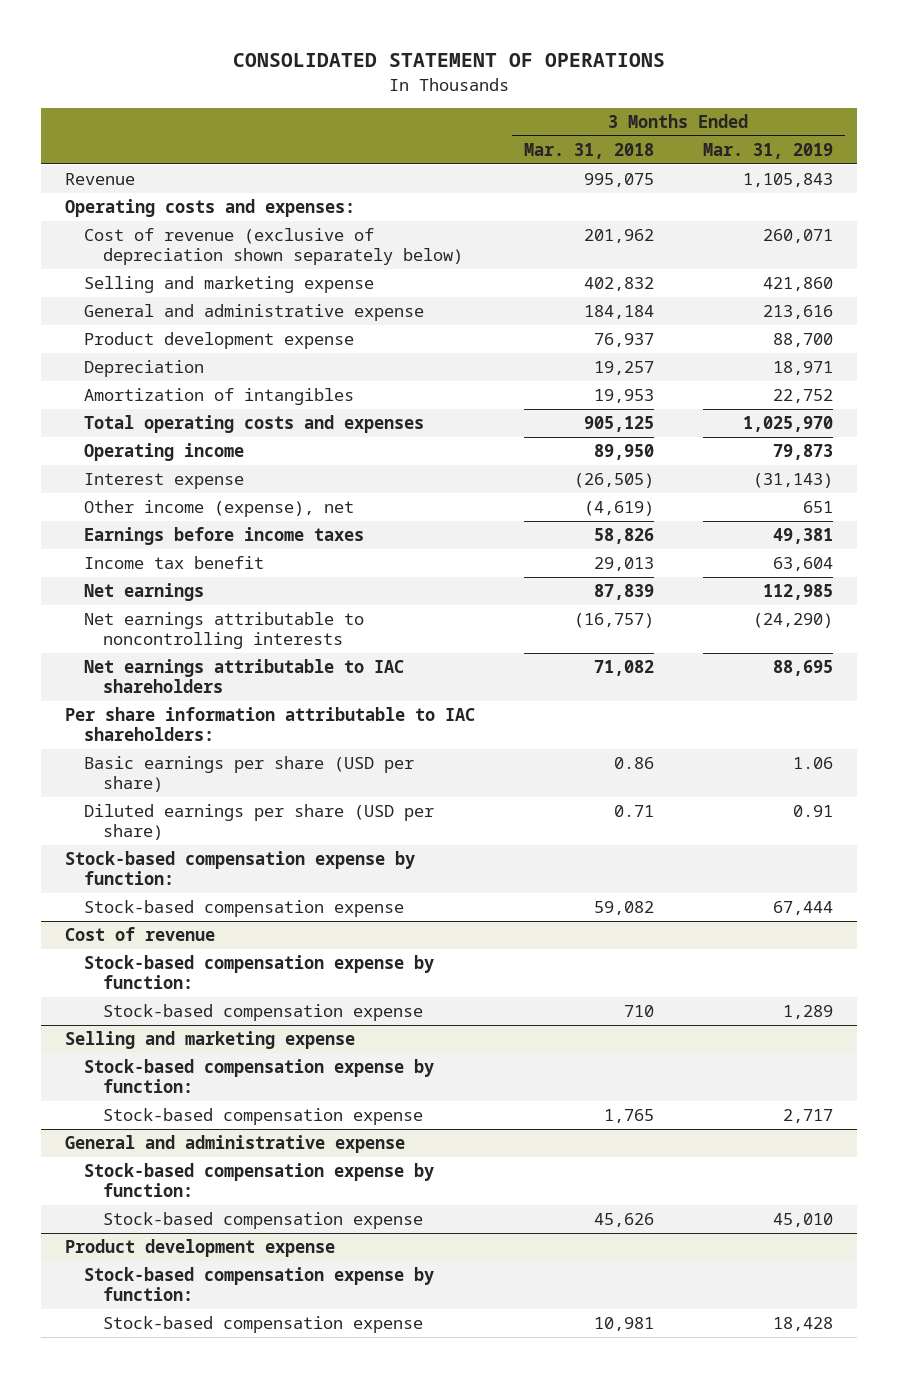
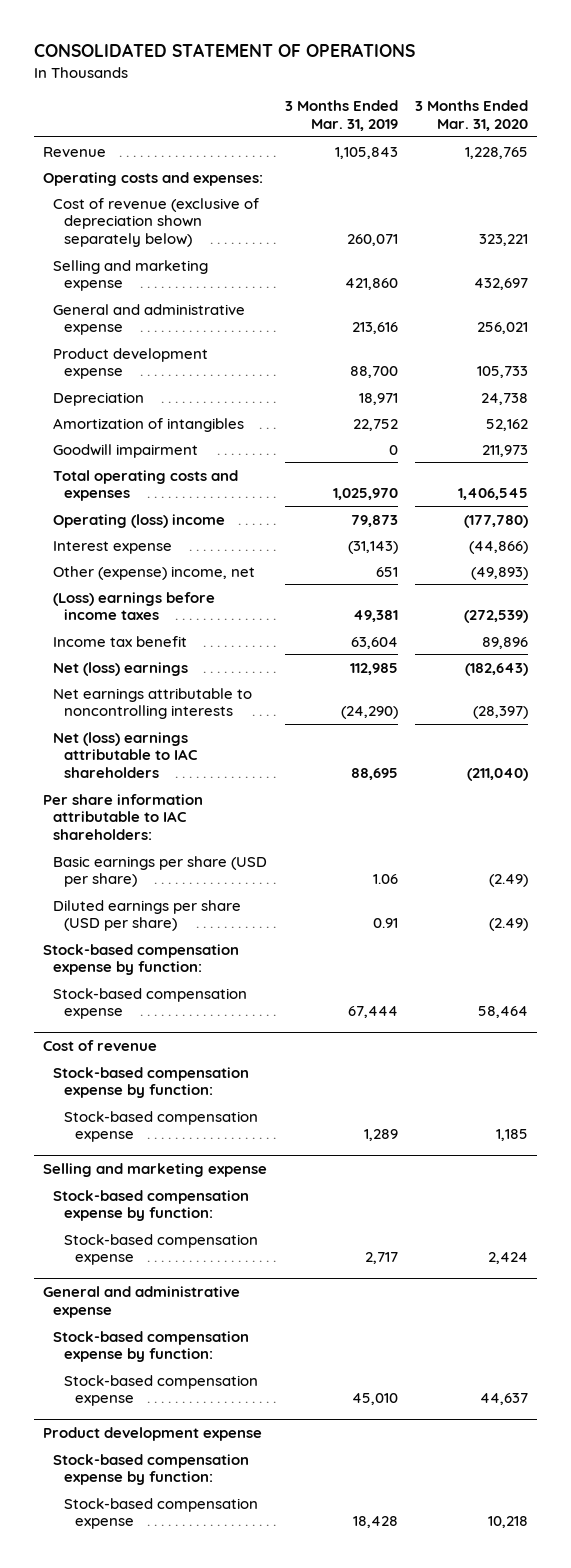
- | 3 Months Ended Mar. 31, 2018 | 3 Months Ended Mar. 31, 2019
+ | 3 Months Ended Mar. 31, 2019 | 3 Months Ended Mar. 31, 2020
+ Goodwill impairment | 0 | 211,973
- Operating income | 89,950 | 79,873
+ Operating (loss) income | 79,873 | (177,780)
- Other income (expense), net | (4,619) | 651
- Earnings before income taxes | 58,826 | 49,381
+ Other (expense) income, net | 651 | (49,893)
+ (Loss) earnings before income taxes | 49,381 | (272,539)
- Net earnings | 87,839 | 112,985
+ Net (loss) earnings | 112,985 | (182,643)
- Net earnings attributable to IAC shareholders | 71,082 | 88,695
+ Net (loss) earnings attributable to IAC shareholders | 88,695 | (211,040)

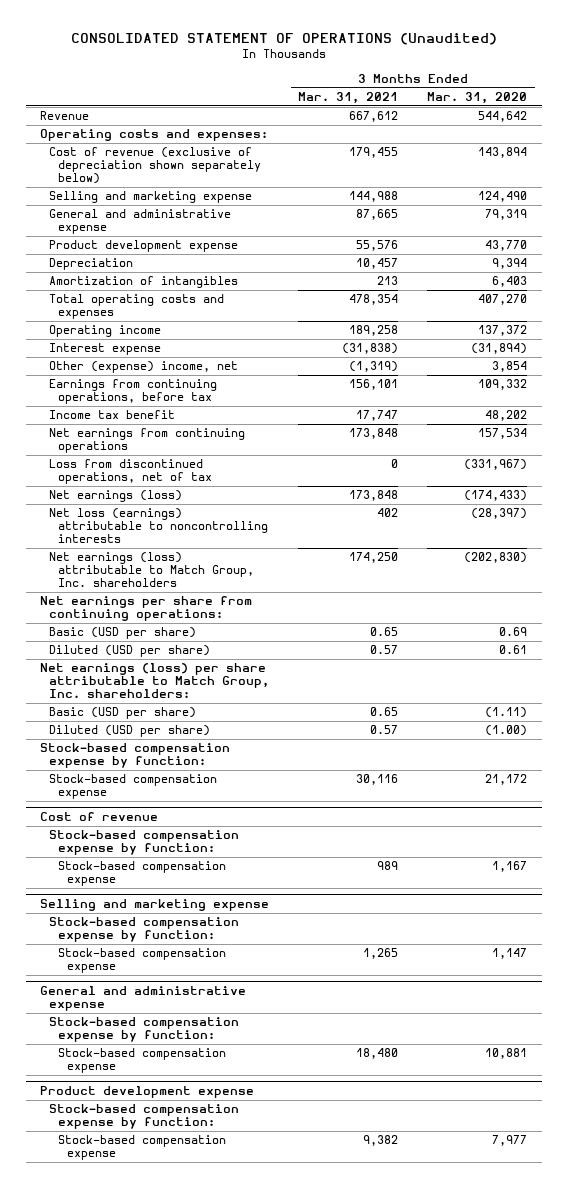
- CONSOLIDATED STATEMENT OF OPERATIONS
+ CONSOLIDATED STATEMENT OF OPERATIONS (Unaudited)
- | 3 Months Ended Mar. 31, 2019 | 3 Months Ended Mar. 31, 2020
+ | 3 Months Ended Mar. 31, 2021 | 3 Months Ended Mar. 31, 2020
- Revenue | 1,105,843 | 1,228,765
+ Revenue | 667,612 | 544,642
- Cost of revenue (exclusive of depreciation shown separately below) | 260,071 | 323,221
- Selling and marketing expense | 421,860 | 432,697
- General and administrative expense | 213,616 | 256,021
- Product development expense | 88,700 | 105,733
- Depreciation | 18,971 | 24,738
- Amortization of intangibles | 22,752 | 52,162
- Goodwill impairment | 0 | 211,973
- Total operating costs and expenses | 1,025,970 | 1,406,545
- Operating (loss) income | 79,873 | (177,780)
- Interest expense | (31,143) | (44,866)
- Other (expense) income, net | 651 | (49,893)
- (Loss) earnings before income taxes | 49,381 | (272,539)
- Income tax benefit | 63,604 | 89,896
- Net (loss) earnings | 112,985 | (182,643)
- Net earnings attributable to noncontrolling interests | (24,290) | (28,397)
- Net (loss) earnings attributable to IAC shareholders | 88,695 | (211,040)
- Per share information attributable to IAC shareholders:
- Basic earnings per share (USD per share) | 1.06 | (2.49)
- Diluted earnings per share (USD per share) | 0.91 | (2.49)
+ Cost of revenue (exclusive of depreciation shown separately below) | 179,455 | 143,894
+ Selling and marketing expense | 144,988 | 124,490
+ General and administrative expense | 87,665 | 79,319
+ Product development expense | 55,576 | 43,770
+ Depreciation | 10,457 | 9,394
+ Amortization of intangibles | 213 | 6,403
+ Total operating costs and expenses | 478,354 | 407,270
+ Operating income | 189,258 | 137,372
+ Interest expense | (31,838) | (31,894)
+ Other (expense) income, net | (1,319) | 3,854
+ Earnings from continuing operations, before tax | 156,101 | 109,332
+ Income tax benefit | 17,747 | 48,202
+ Net earnings from continuing operations | 173,848 | 157,534
+ Loss from discontinued operations, net of tax | 0 | (331,967)
+ Net earnings (loss) | 173,848 | (174,433)
+ Net loss (earnings) attributable to noncontrolling interests | 402 | (28,397)
+ Net earnings (loss) attributable to Match Group, Inc. shareholders | 174,250 | (202,830)
+ Net earnings per share from continuing operations:
+ Basic (USD per share) | 0.65 | 0.69
+ Diluted (USD per share) | 0.57 | 0.61
+ Net earnings (loss) per share attributable to Match Group, Inc. shareholders:
+ Basic (USD per share) | 0.65 | (1.11)
+ Diluted (USD per share) | 0.57 | (1.00)
- Stock-based compensation expense | 67,444 | 58,464
+ Stock-based compensation expense | 30,116 | 21,172
@ Cost of revenue
- Stock-based compensation expense | 1,289 | 1,185
+ Stock-based compensation expense | 989 | 1,167
@ Selling and marketing expense
- Stock-based compensation expense | 2,717 | 2,424
+ Stock-based compensation expense | 1,265 | 1,147
@ General and administrative expense
- Stock-based compensation expense | 45,010 | 44,637
+ Stock-based compensation expense | 18,480 | 10,881
@ Product development expense
- Stock-based compensation expense | 18,428 | 10,218
+ Stock-based compensation expense | 9,382 | 7,977

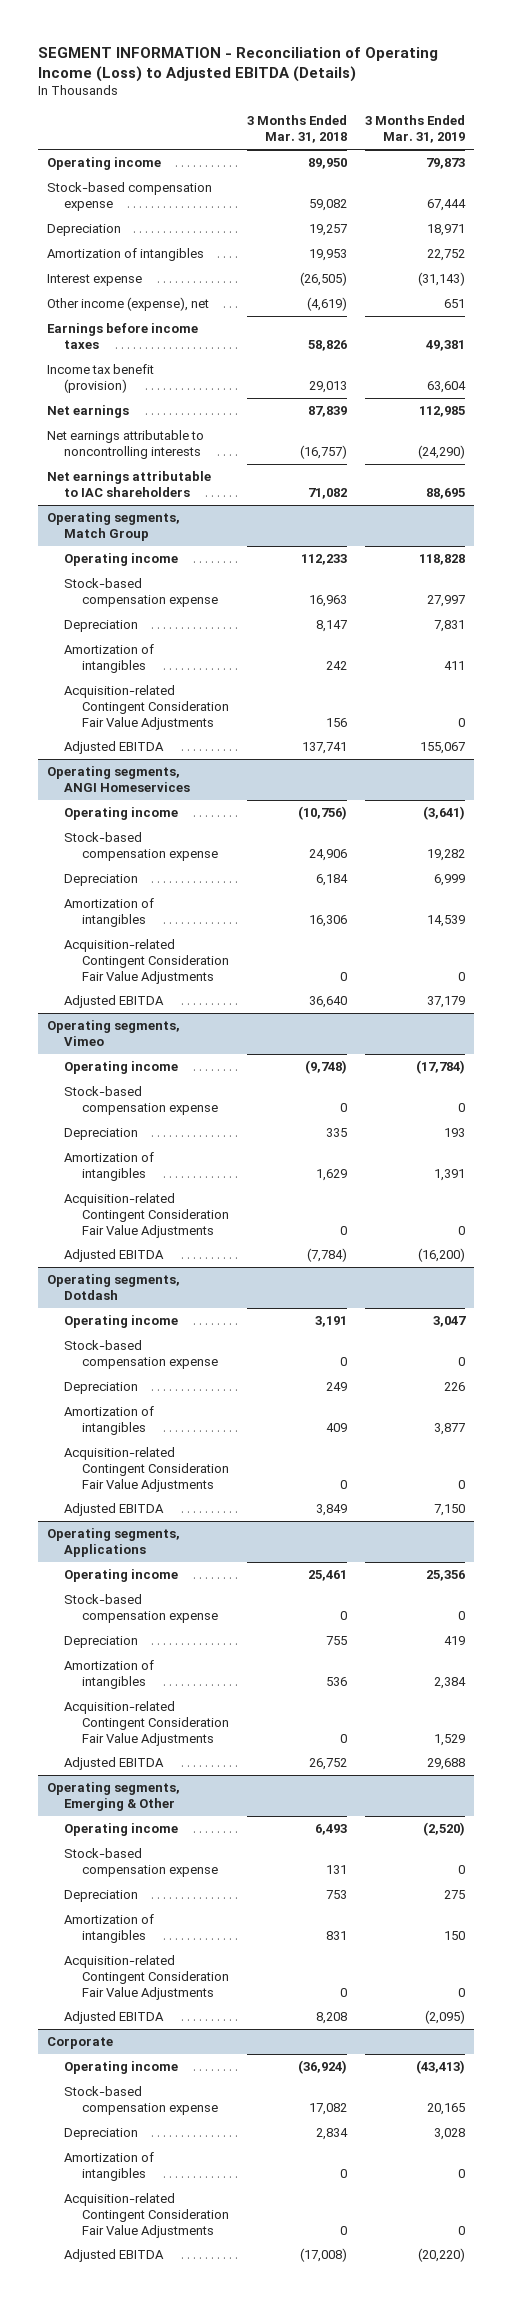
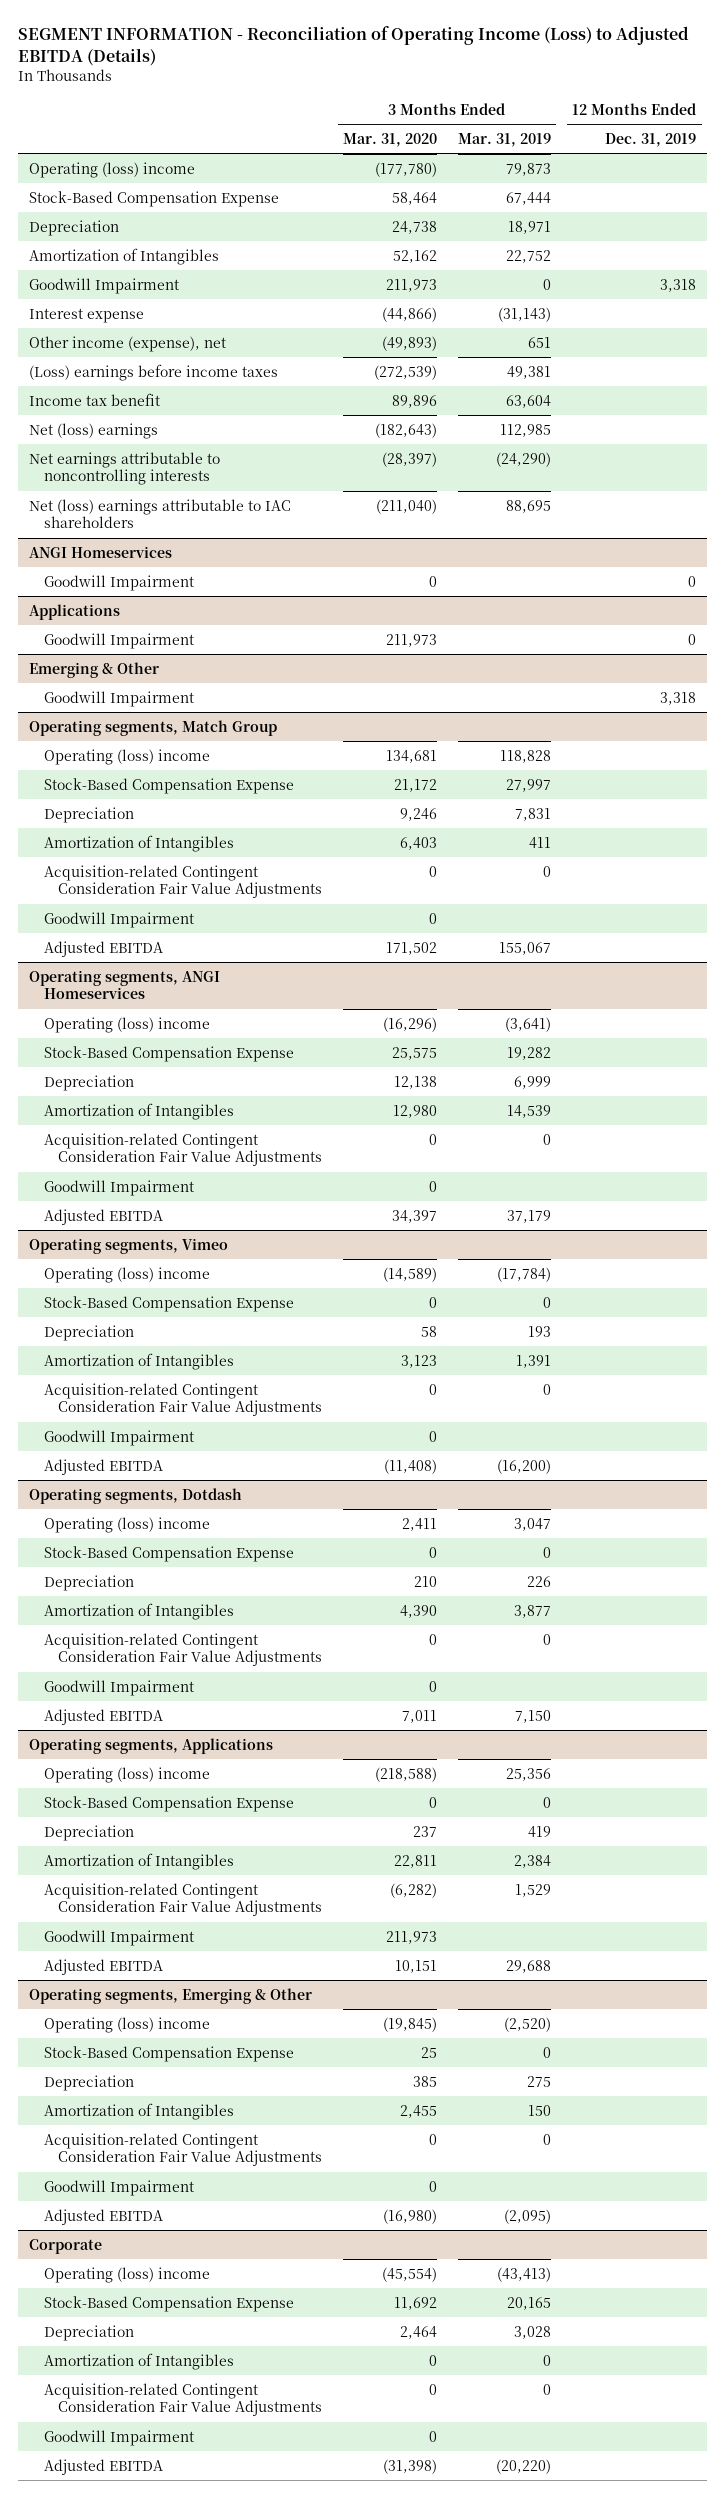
- | 3 Months Ended Mar. 31, 2018 | 3 Months Ended Mar. 31, 2019
+ | 3 Months Ended Mar. 31, 2020 | 3 Months Ended Mar. 31, 2019 | 12 Months Ended Dec. 31, 2019
- Operating income | 89,950 | 79,873
- Stock-based compensation expense | 59,082 | 67,444
+ Operating (loss) income | (177,780) | 79,873 |
+ Stock-Based Compensation Expense | 58,464 | 67,444 |
- Amortization of intangibles | 19,953 | 22,752
+ Amortization of Intangibles | 52,162 | 22,752 |
+ Goodwill Impairment | 211,973 | 0 | 3,318
- Earnings before income taxes | 58,826 | 49,381
- Income tax benefit (provision) | 29,013 | 63,604
- Net earnings | 87,839 | 112,985
+ (Loss) earnings before income taxes | (272,539) | 49,381 |
+ Income tax benefit | 89,896 | 63,604 |
+ Net (loss) earnings | (182,643) | 112,985 |
- Net earnings attributable to IAC shareholders | 71,082 | 88,695
+ Net (loss) earnings attributable to IAC shareholders | (211,040) | 88,695 |
+ ANGI Homeservices
+ Goodwill Impairment | 0 | | 0
+ Applications
+ Goodwill Impairment | 211,973 | | 0
+ Emerging & Other
+ Goodwill Impairment | | | 3,318
@ Operating segments, Match Group
- Operating income | 112,233 | 118,828
- Stock-based compensation expense | 16,963 | 27,997
+ Operating (loss) income | 134,681 | 118,828 |
+ Stock-Based Compensation Expense | 21,172 | 27,997 |
- Amortization of intangibles | 242 | 411
+ Amortization of Intangibles | 6,403 | 411 |
+ Goodwill Impairment | 0 | |
@ Operating segments, ANGI Homeservices
- Operating income | (10,756) | (3,641)
- Stock-based compensation expense | 24,906 | 19,282
+ Operating (loss) income | (16,296) | (3,641) |
+ Stock-Based Compensation Expense | 25,575 | 19,282 |
- Amortization of intangibles | 16,306 | 14,539
+ Amortization of Intangibles | 12,980 | 14,539 |
+ Goodwill Impairment | 0 | |
@ Operating segments, Vimeo
- Operating income | (9,748) | (17,784)
- Stock-based compensation expense | 0 | 0
+ Operating (loss) income | (14,589) | (17,784) |
+ Stock-Based Compensation Expense | 0 | 0 |
- Amortization of intangibles | 1,629 | 1,391
+ Amortization of Intangibles | 3,123 | 1,391 |
+ Goodwill Impairment | 0 | |
@ Operating segments, Dotdash
- Operating income | 3,191 | 3,047
- Stock-based compensation expense | 0 | 0
+ Operating (loss) income | 2,411 | 3,047 |
+ Stock-Based Compensation Expense | 0 | 0 |
- Amortization of intangibles | 409 | 3,877
+ Amortization of Intangibles | 4,390 | 3,877 |
+ Goodwill Impairment | 0 | |
@ Operating segments, Applications
- Operating income | 25,461 | 25,356
- Stock-based compensation expense | 0 | 0
+ Operating (loss) income | (218,588) | 25,356 |
+ Stock-Based Compensation Expense | 0 | 0 |
- Amortization of intangibles | 536 | 2,384
+ Amortization of Intangibles | 22,811 | 2,384 |
+ Goodwill Impairment | 211,973 | |
@ Operating segments, Emerging & Other
- Operating income | 6,493 | (2,520)
- Stock-based compensation expense | 131 | 0
+ Operating (loss) income | (19,845) | (2,520) |
+ Stock-Based Compensation Expense | 25 | 0 |
- Amortization of intangibles | 831 | 150
+ Amortization of Intangibles | 2,455 | 150 |
+ Goodwill Impairment | 0 | |
@ Corporate
- Operating income | (36,924) | (43,413)
- Stock-based compensation expense | 17,082 | 20,165
+ Operating (loss) income | (45,554) | (43,413) |
+ Stock-Based Compensation Expense | 11,692 | 20,165 |
- Amortization of intangibles | 0 | 0
+ Amortization of Intangibles | 0 | 0 |
+ Goodwill Impairment | 0 | |

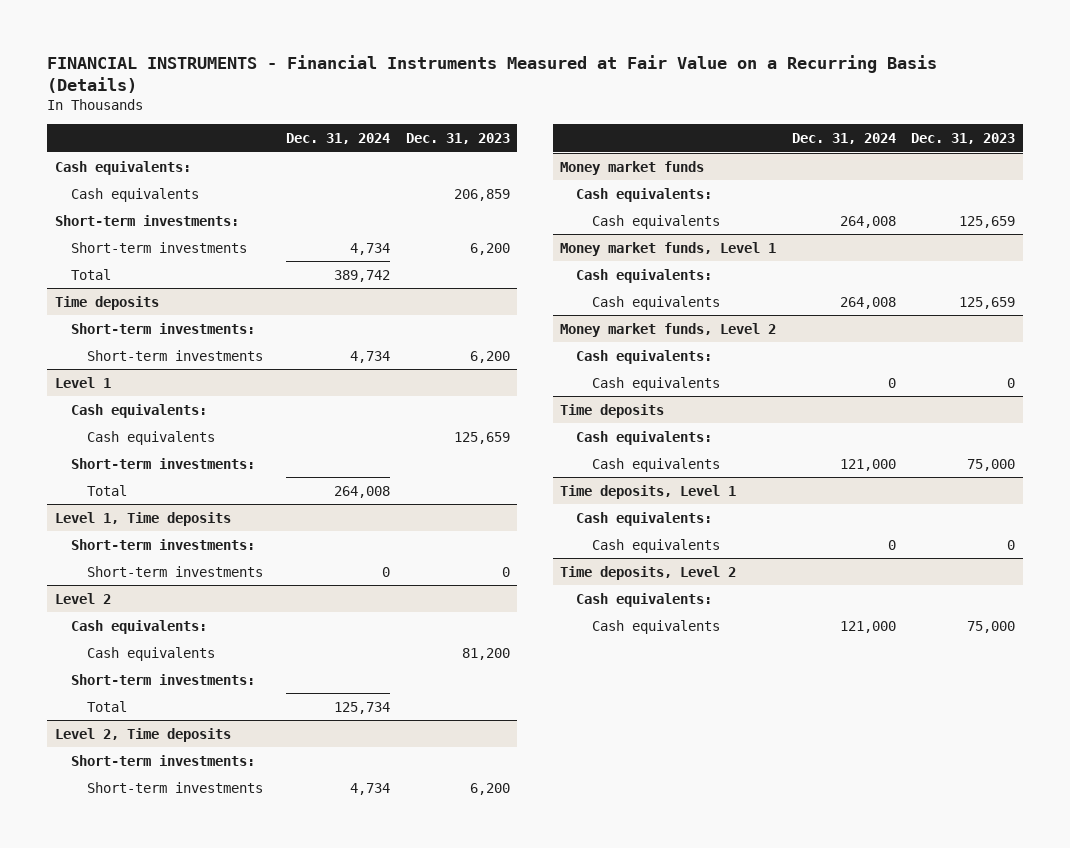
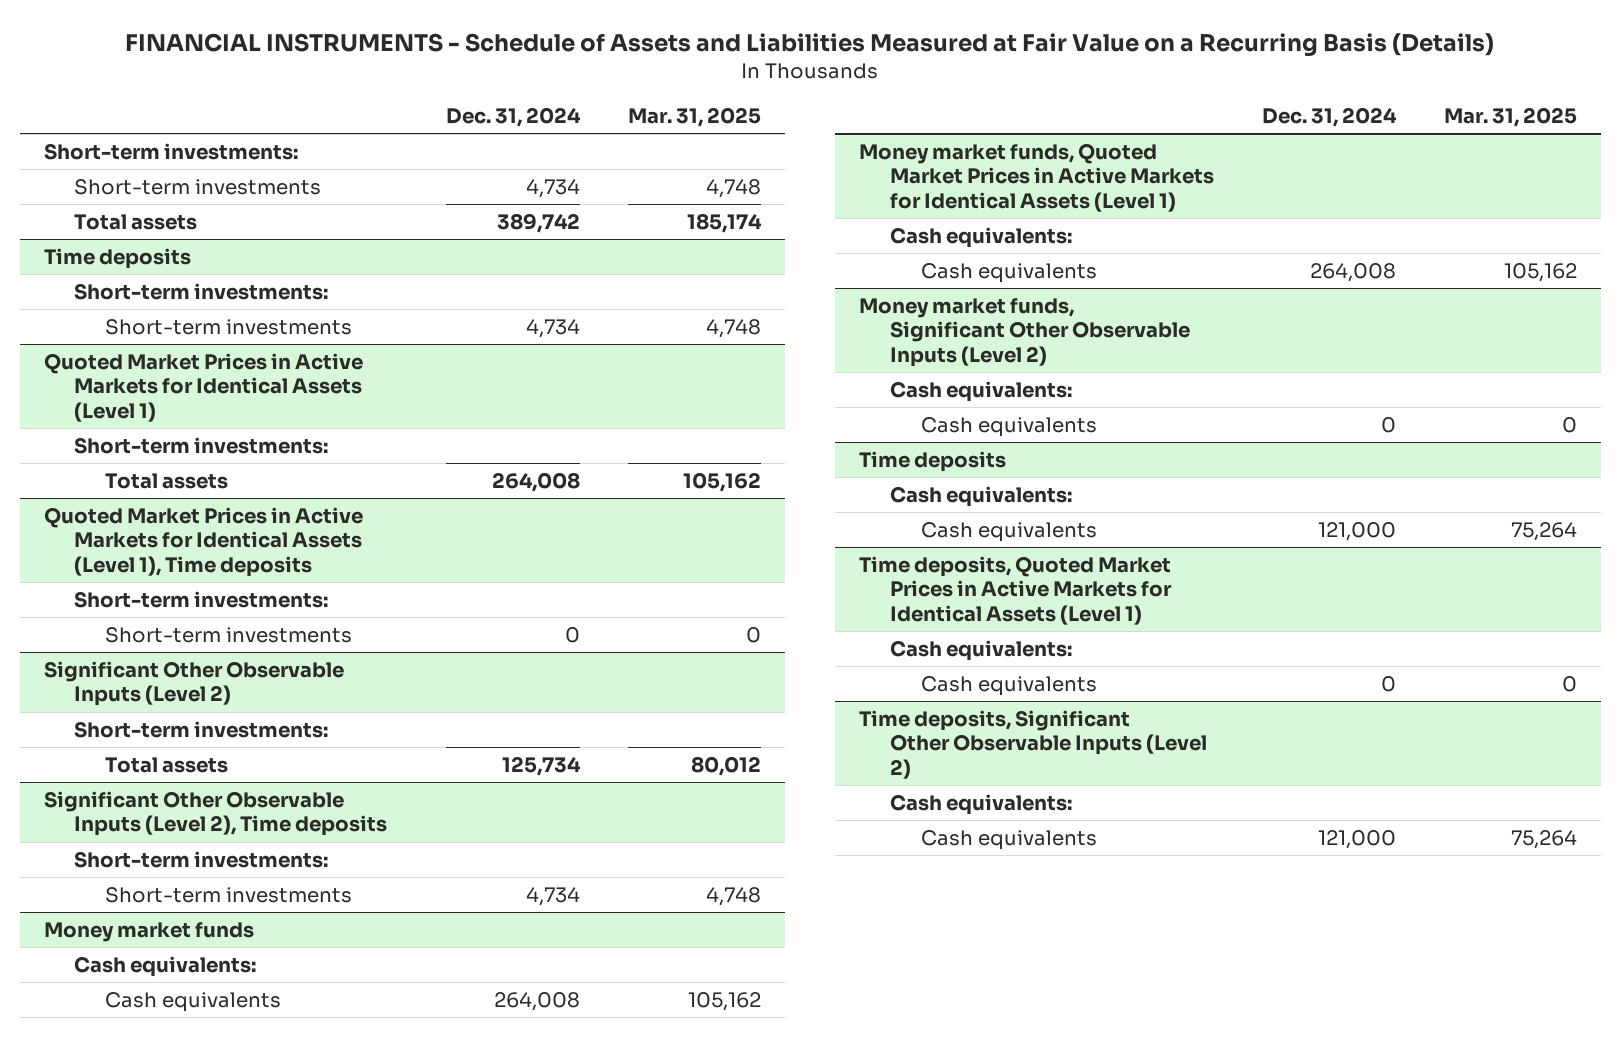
- FINANCIAL INSTRUMENTS - Financial Instruments Measured at Fair Value on a Recurring Basis (Details)
+ FINANCIAL INSTRUMENTS - Schedule of Assets and Liabilities Measured at Fair Value on a Recurring Basis (Details)
- | Dec. 31, 2024 | Dec. 31, 2023
+ | Dec. 31, 2024 | Mar. 31, 2025
- Cash equivalents:
- Cash equivalents | | 206,859
- Total | 389,742 |
+ Total assets | 389,742 | 185,174
- Level 1
- Cash equivalents:
- Cash equivalents | | 125,659
+ Quoted Market Prices in Active Markets for Identical Assets (Level 1)
- Total | 264,008 |
- Level 1, Time deposits
+ Total assets | 264,008 | 105,162
+ Quoted Market Prices in Active Markets for Identical Assets (Level 1), Time deposits
- Level 2
- Cash equivalents:
- Cash equivalents | | 81,200
+ Significant Other Observable Inputs (Level 2)
- Total | 125,734 |
- Level 2, Time deposits
+ Total assets | 125,734 | 80,012
+ Significant Other Observable Inputs (Level 2), Time deposits
- Money market funds, Level 1
+ Money market funds, Quoted Market Prices in Active Markets for Identical Assets (Level 1)
- Money market funds, Level 2
+ Money market funds, Significant Other Observable Inputs (Level 2)
- Time deposits, Level 1
+ Time deposits, Quoted Market Prices in Active Markets for Identical Assets (Level 1)
- Time deposits, Level 2
+ Time deposits, Significant Other Observable Inputs (Level 2)

